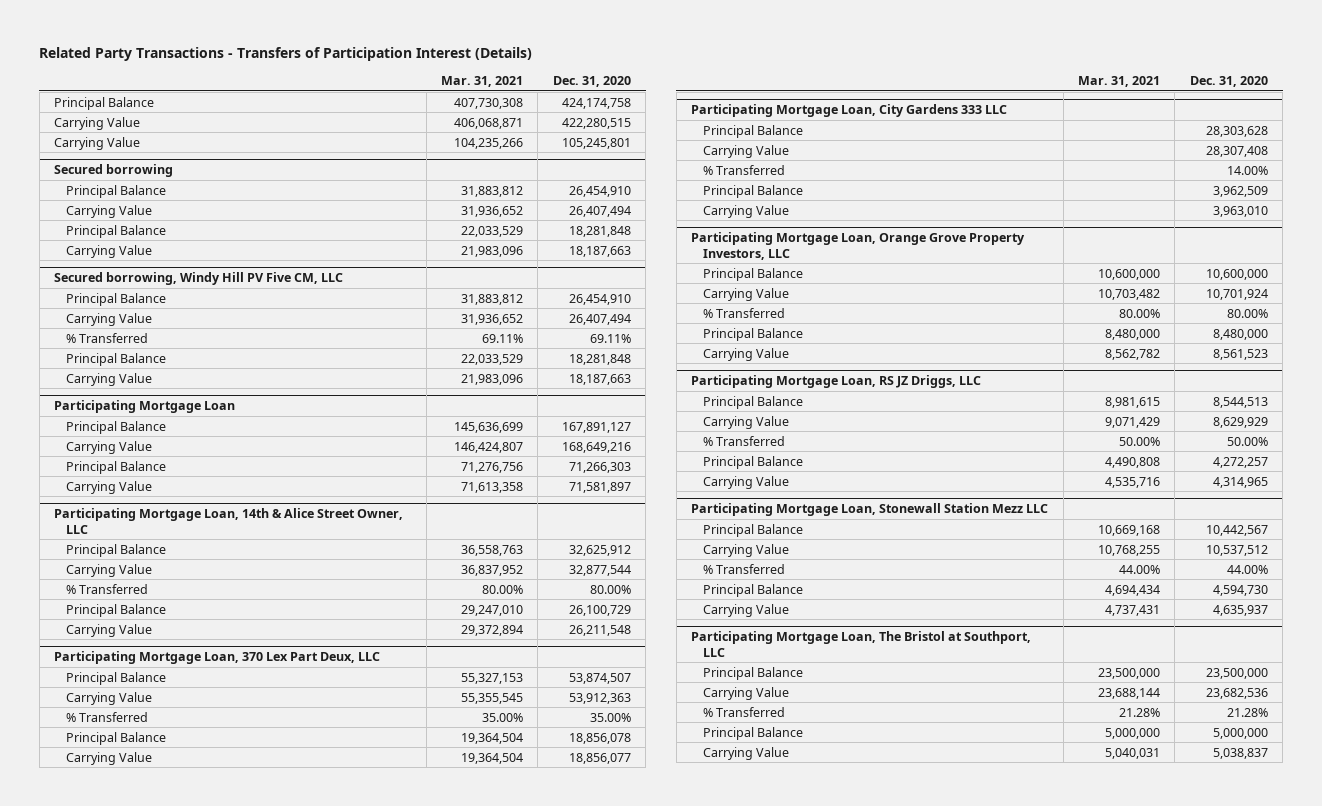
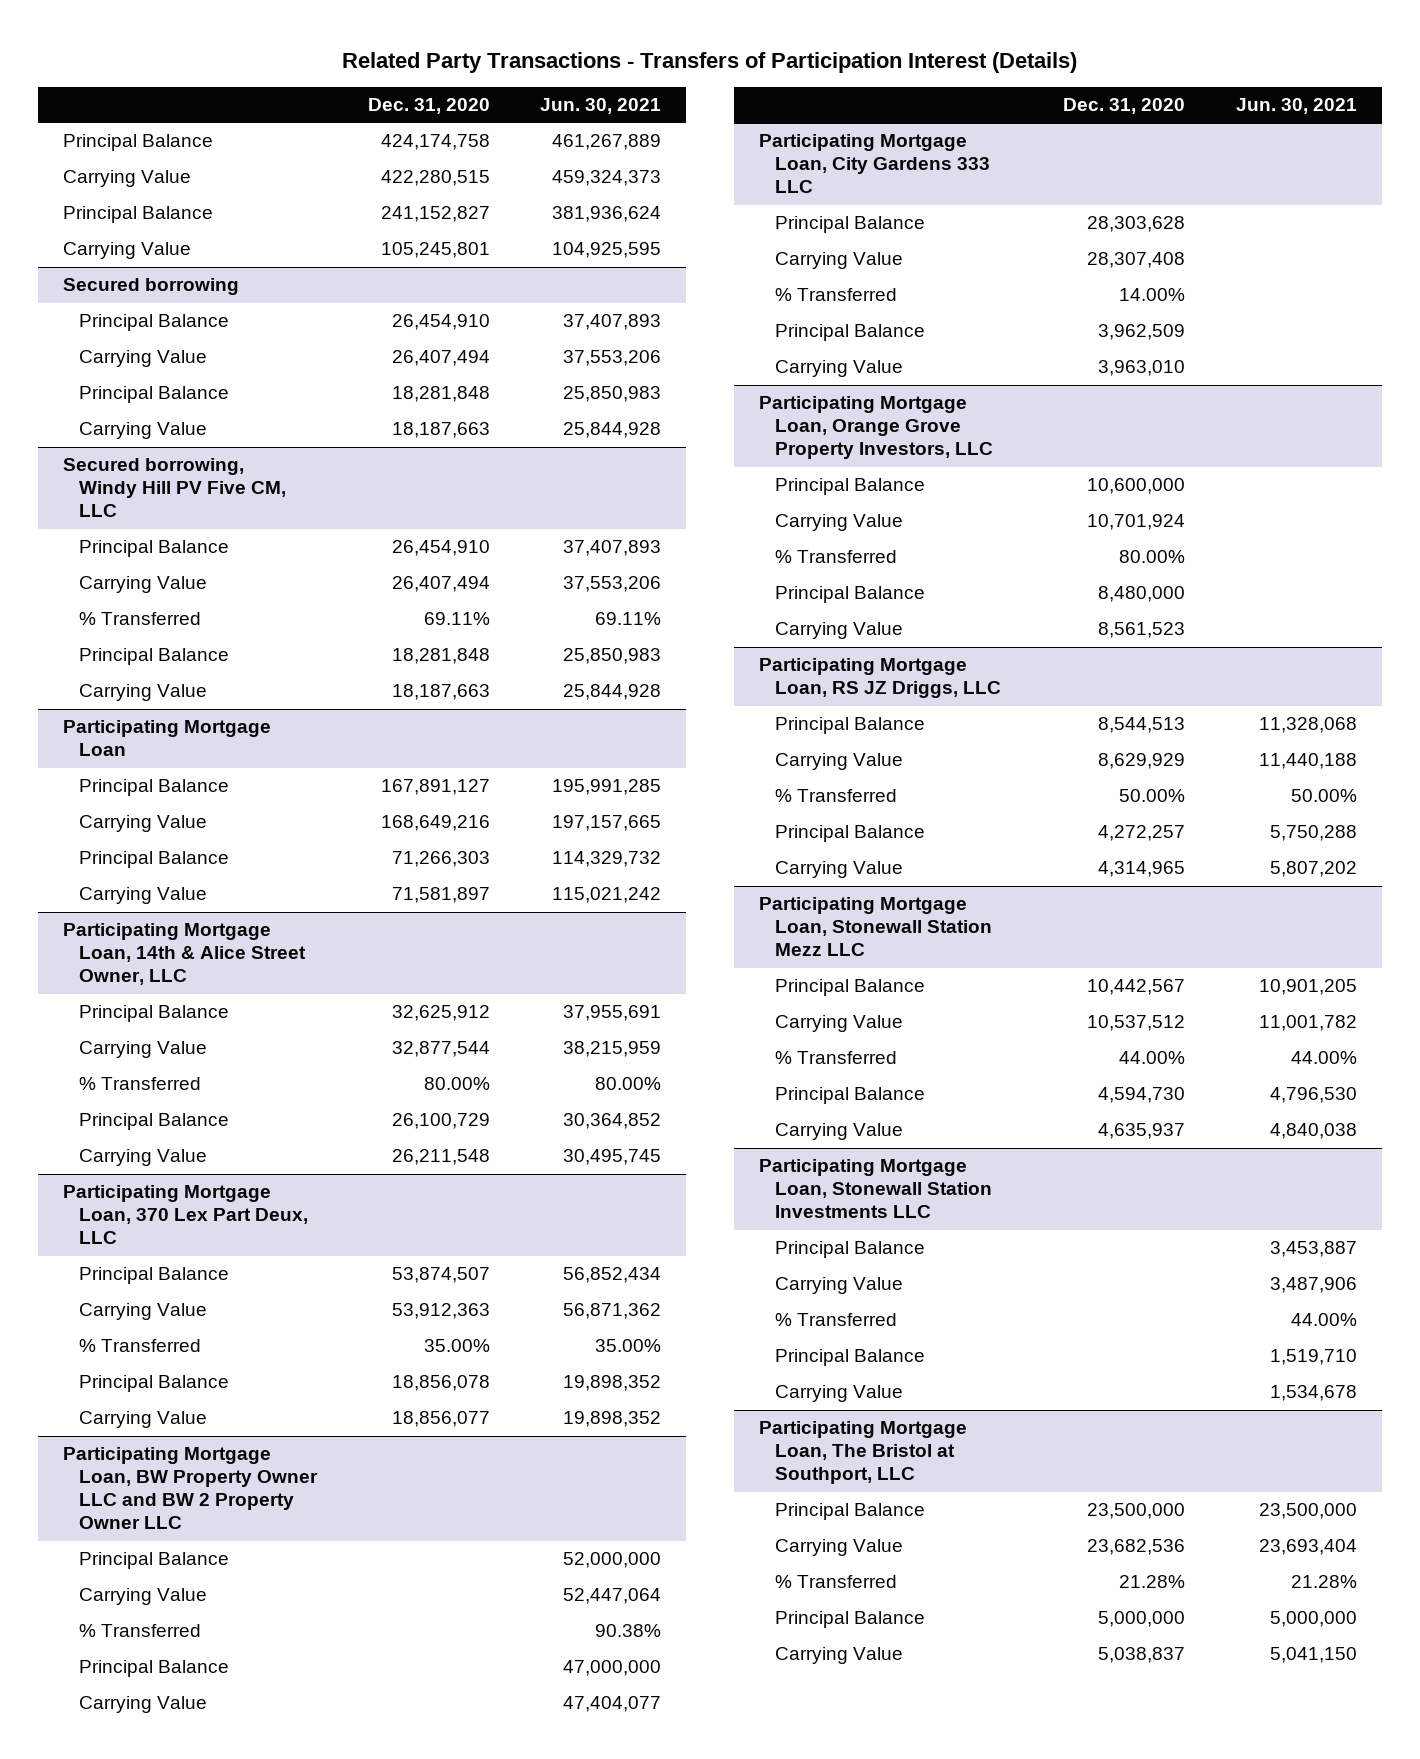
- | Mar. 31, 2021 | Dec. 31, 2020
+ | Dec. 31, 2020 | Jun. 30, 2021
+ Principal Balance | 241,152,827 | 381,936,624
+ Participating Mortgage Loan, BW Property Owner LLC and BW 2 Property Owner LLC
+ Principal Balance | | 52,000,000
+ Carrying Value | | 52,447,064
+ % Transferred | | 90.38%
+ Principal Balance | | 47,000,000
+ Carrying Value | | 47,404,077
+ Participating Mortgage Loan, Stonewall Station Investments LLC
+ Principal Balance | | 3,453,887
+ Carrying Value | | 3,487,906
+ % Transferred | | 44.00%
+ Principal Balance | | 1,519,710
+ Carrying Value | | 1,534,678

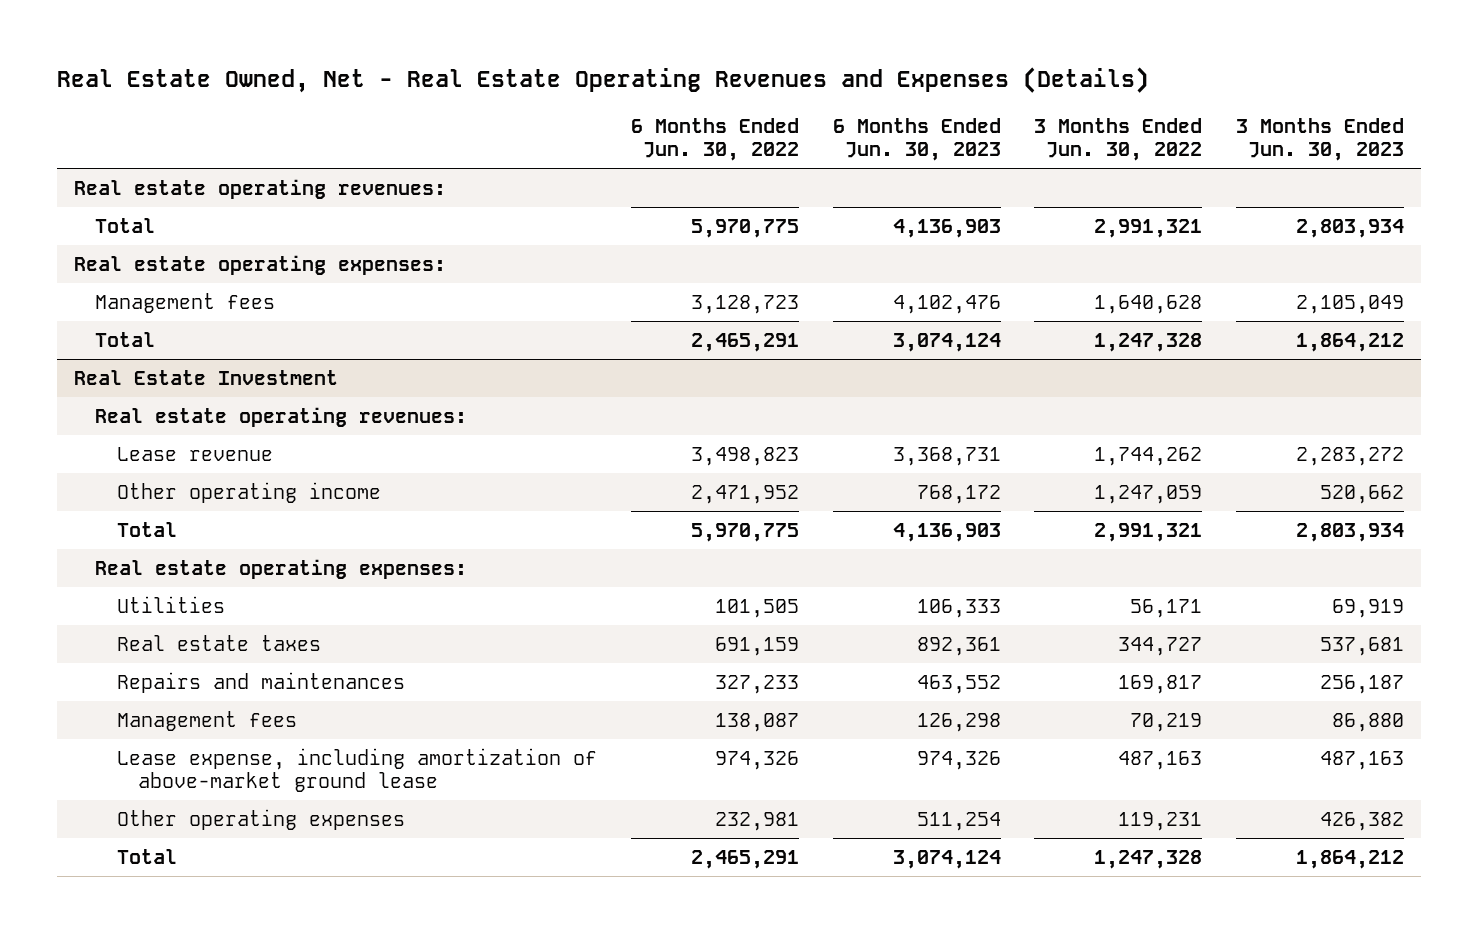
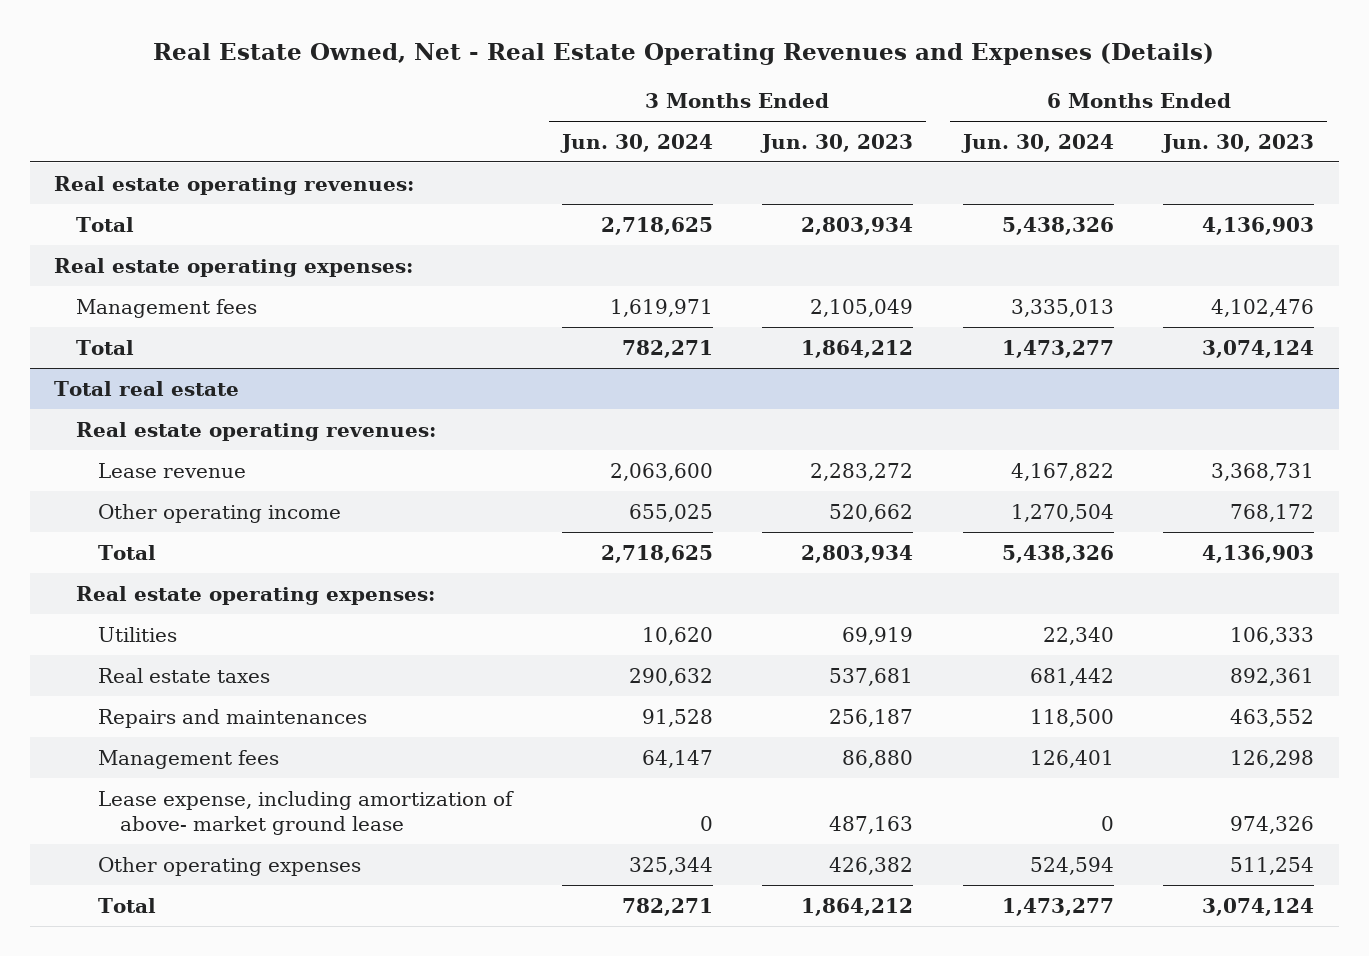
- | 6 Months Ended Jun. 30, 2022 | 6 Months Ended Jun. 30, 2023 | 3 Months Ended Jun. 30, 2022 | 3 Months Ended Jun. 30, 2023
+ | 3 Months Ended Jun. 30, 2024 | 3 Months Ended Jun. 30, 2023 | 6 Months Ended Jun. 30, 2024 | 6 Months Ended Jun. 30, 2023
- Real Estate Investment
+ Total real estate
- Lease expense, including amortization of above-market ground lease | 974,326 | 974,326 | 487,163 | 487,163
+ Lease expense, including amortization of above- market ground lease | 0 | 487,163 | 0 | 974,326

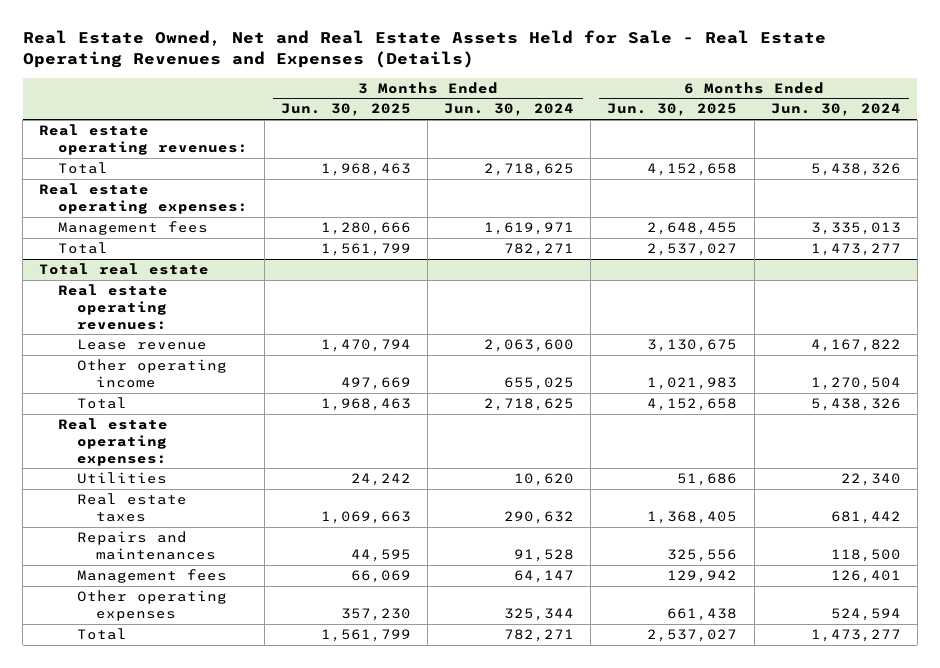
- Real Estate Owned, Net - Real Estate Operating Revenues and Expenses (Details)
+ Real Estate Owned, Net and Real Estate Assets Held for Sale - Real Estate Operating Revenues and Expenses (Details)
- | 3 Months Ended Jun. 30, 2024 | 3 Months Ended Jun. 30, 2023 | 6 Months Ended Jun. 30, 2024 | 6 Months Ended Jun. 30, 2023
+ | 3 Months Ended Jun. 30, 2025 | 3 Months Ended Jun. 30, 2024 | 6 Months Ended Jun. 30, 2025 | 6 Months Ended Jun. 30, 2024
@ Total real estate
- Lease expense, including amortization of above- market ground lease | 0 | 487,163 | 0 | 974,326

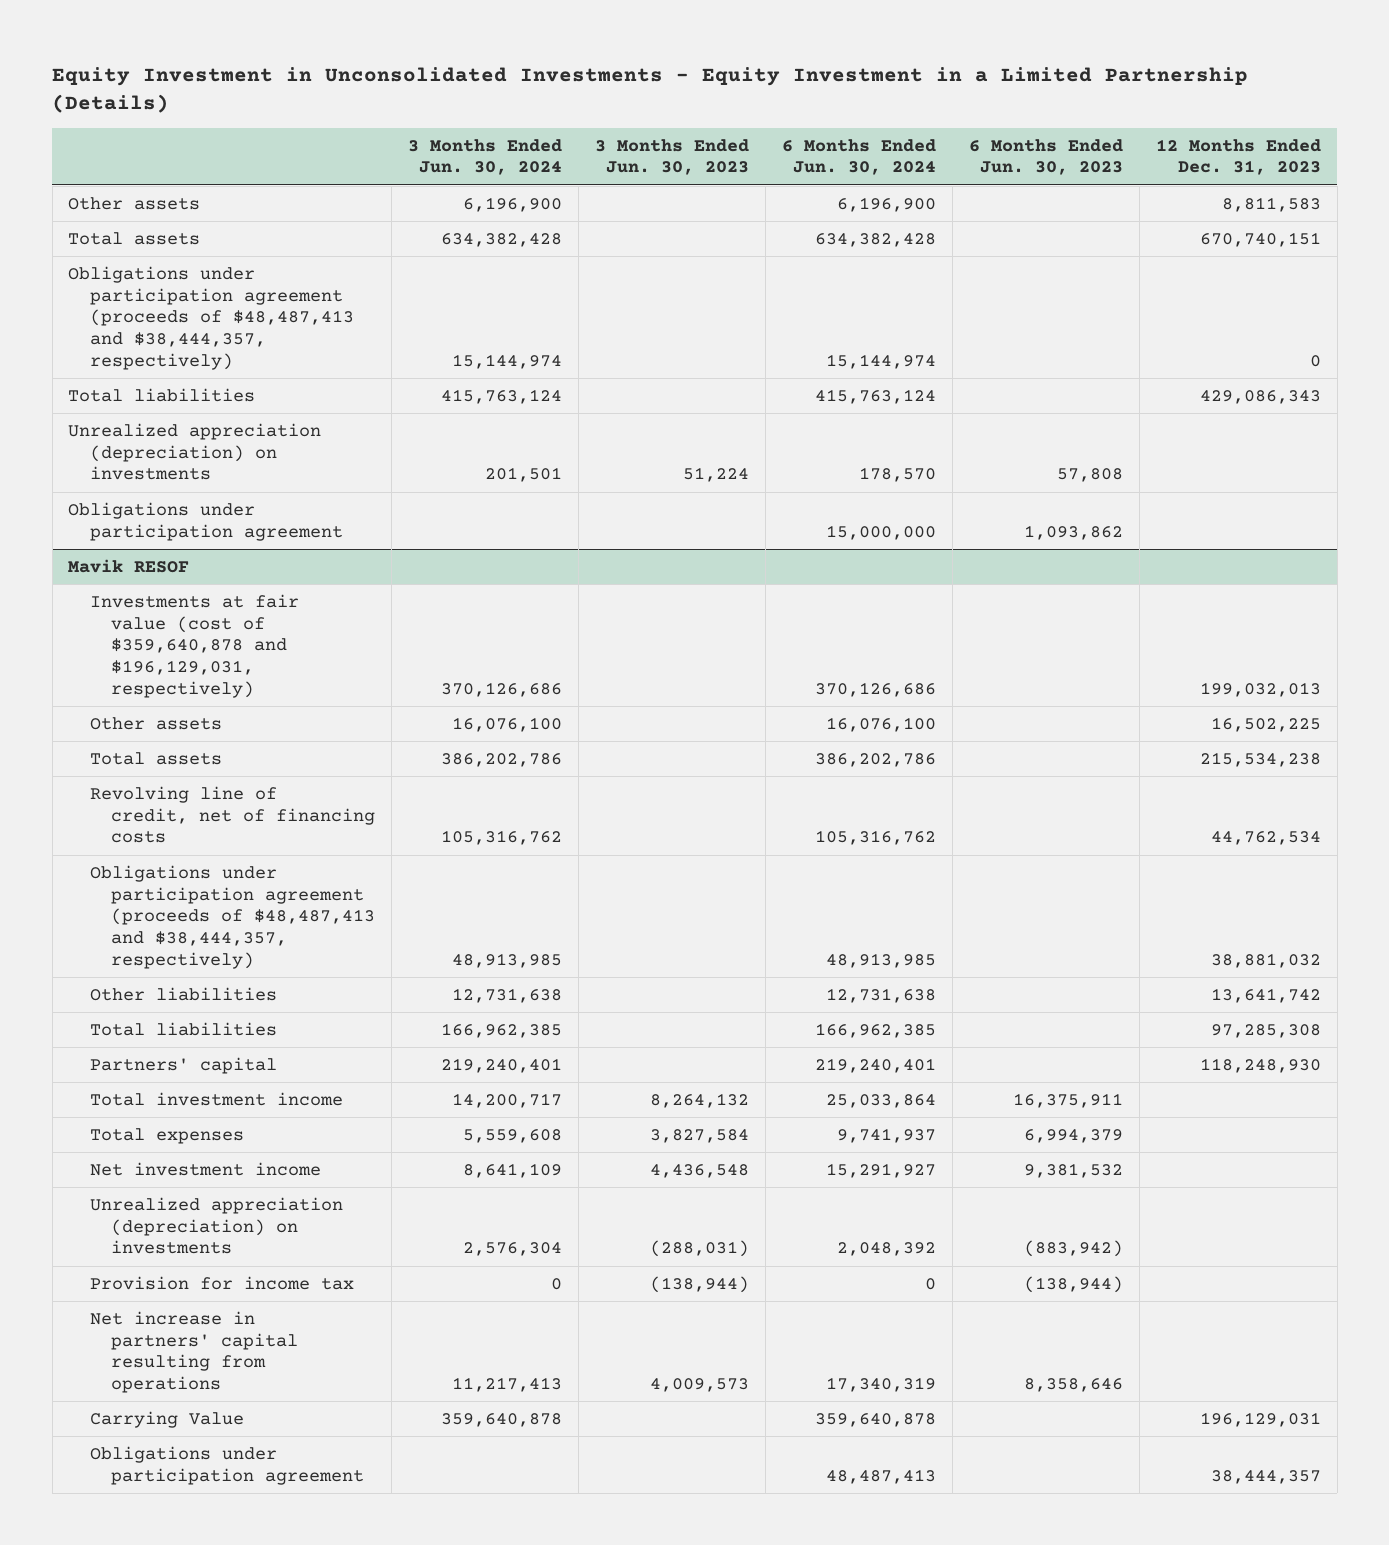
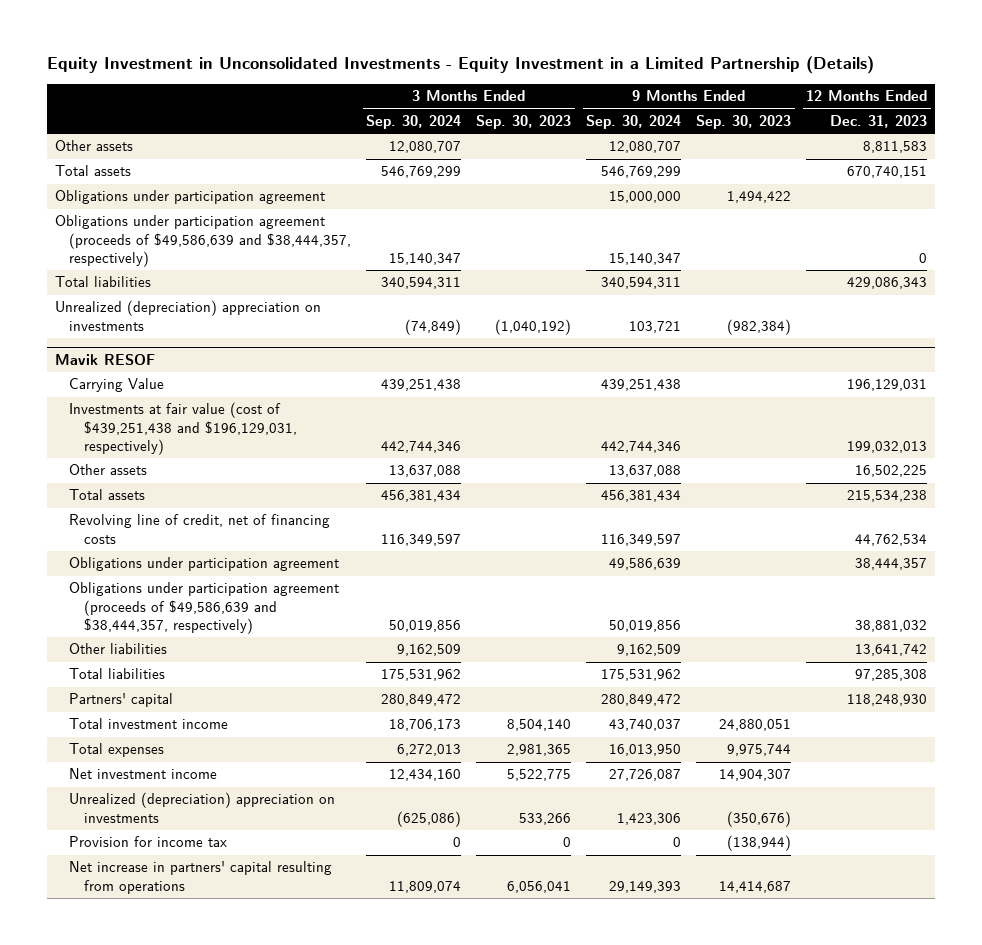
- | 3 Months Ended Jun. 30, 2024 | 3 Months Ended Jun. 30, 2023 | 6 Months Ended Jun. 30, 2024 | 6 Months Ended Jun. 30, 2023 | 12 Months Ended Dec. 31, 2023
+ | 3 Months Ended Sep. 30, 2024 | 3 Months Ended Sep. 30, 2023 | 9 Months Ended Sep. 30, 2024 | 9 Months Ended Sep. 30, 2023 | 12 Months Ended Dec. 31, 2023
- Obligations under participation agreement (proceeds of $48,487,413 and $38,444,357, respectively) | 15,144,974 | | 15,144,974 | | 0
- Unrealized appreciation (depreciation) on investments | 201,501 | 51,224 | 178,570 | 57,808 |
+ Obligations under participation agreement (proceeds of $49,586,639 and $38,444,357, respectively) | 15,140,347 | | 15,140,347 | | 0
moved down: Total liabilities | 340,594,311 | | 340,594,311 | | 429,086,343
+ Unrealized (depreciation) appreciation on investments | (74,849) | (1,040,192) | 103,721 | (982,384) |
@ Mavik RESOF
- Investments at fair value (cost of $359,640,878 and $196,129,031, respectively) | 370,126,686 | | 370,126,686 | | 199,032,013
moved up: Carrying Value | 439,251,438 | | 439,251,438 | | 196,129,031
+ Investments at fair value (cost of $439,251,438 and $196,129,031, respectively) | 442,744,346 | | 442,744,346 | | 199,032,013
- Obligations under participation agreement (proceeds of $48,487,413 and $38,444,357, respectively) | 48,913,985 | | 48,913,985 | | 38,881,032
moved up: Obligations under participation agreement | | | 49,586,639 | | 38,444,357
+ Obligations under participation agreement (proceeds of $49,586,639 and $38,444,357, respectively) | 50,019,856 | | 50,019,856 | | 38,881,032
- Unrealized appreciation (depreciation) on investments | 2,576,304 | (288,031) | 2,048,392 | (883,942) |
+ Unrealized (depreciation) appreciation on investments | (625,086) | 533,266 | 1,423,306 | (350,676) |

